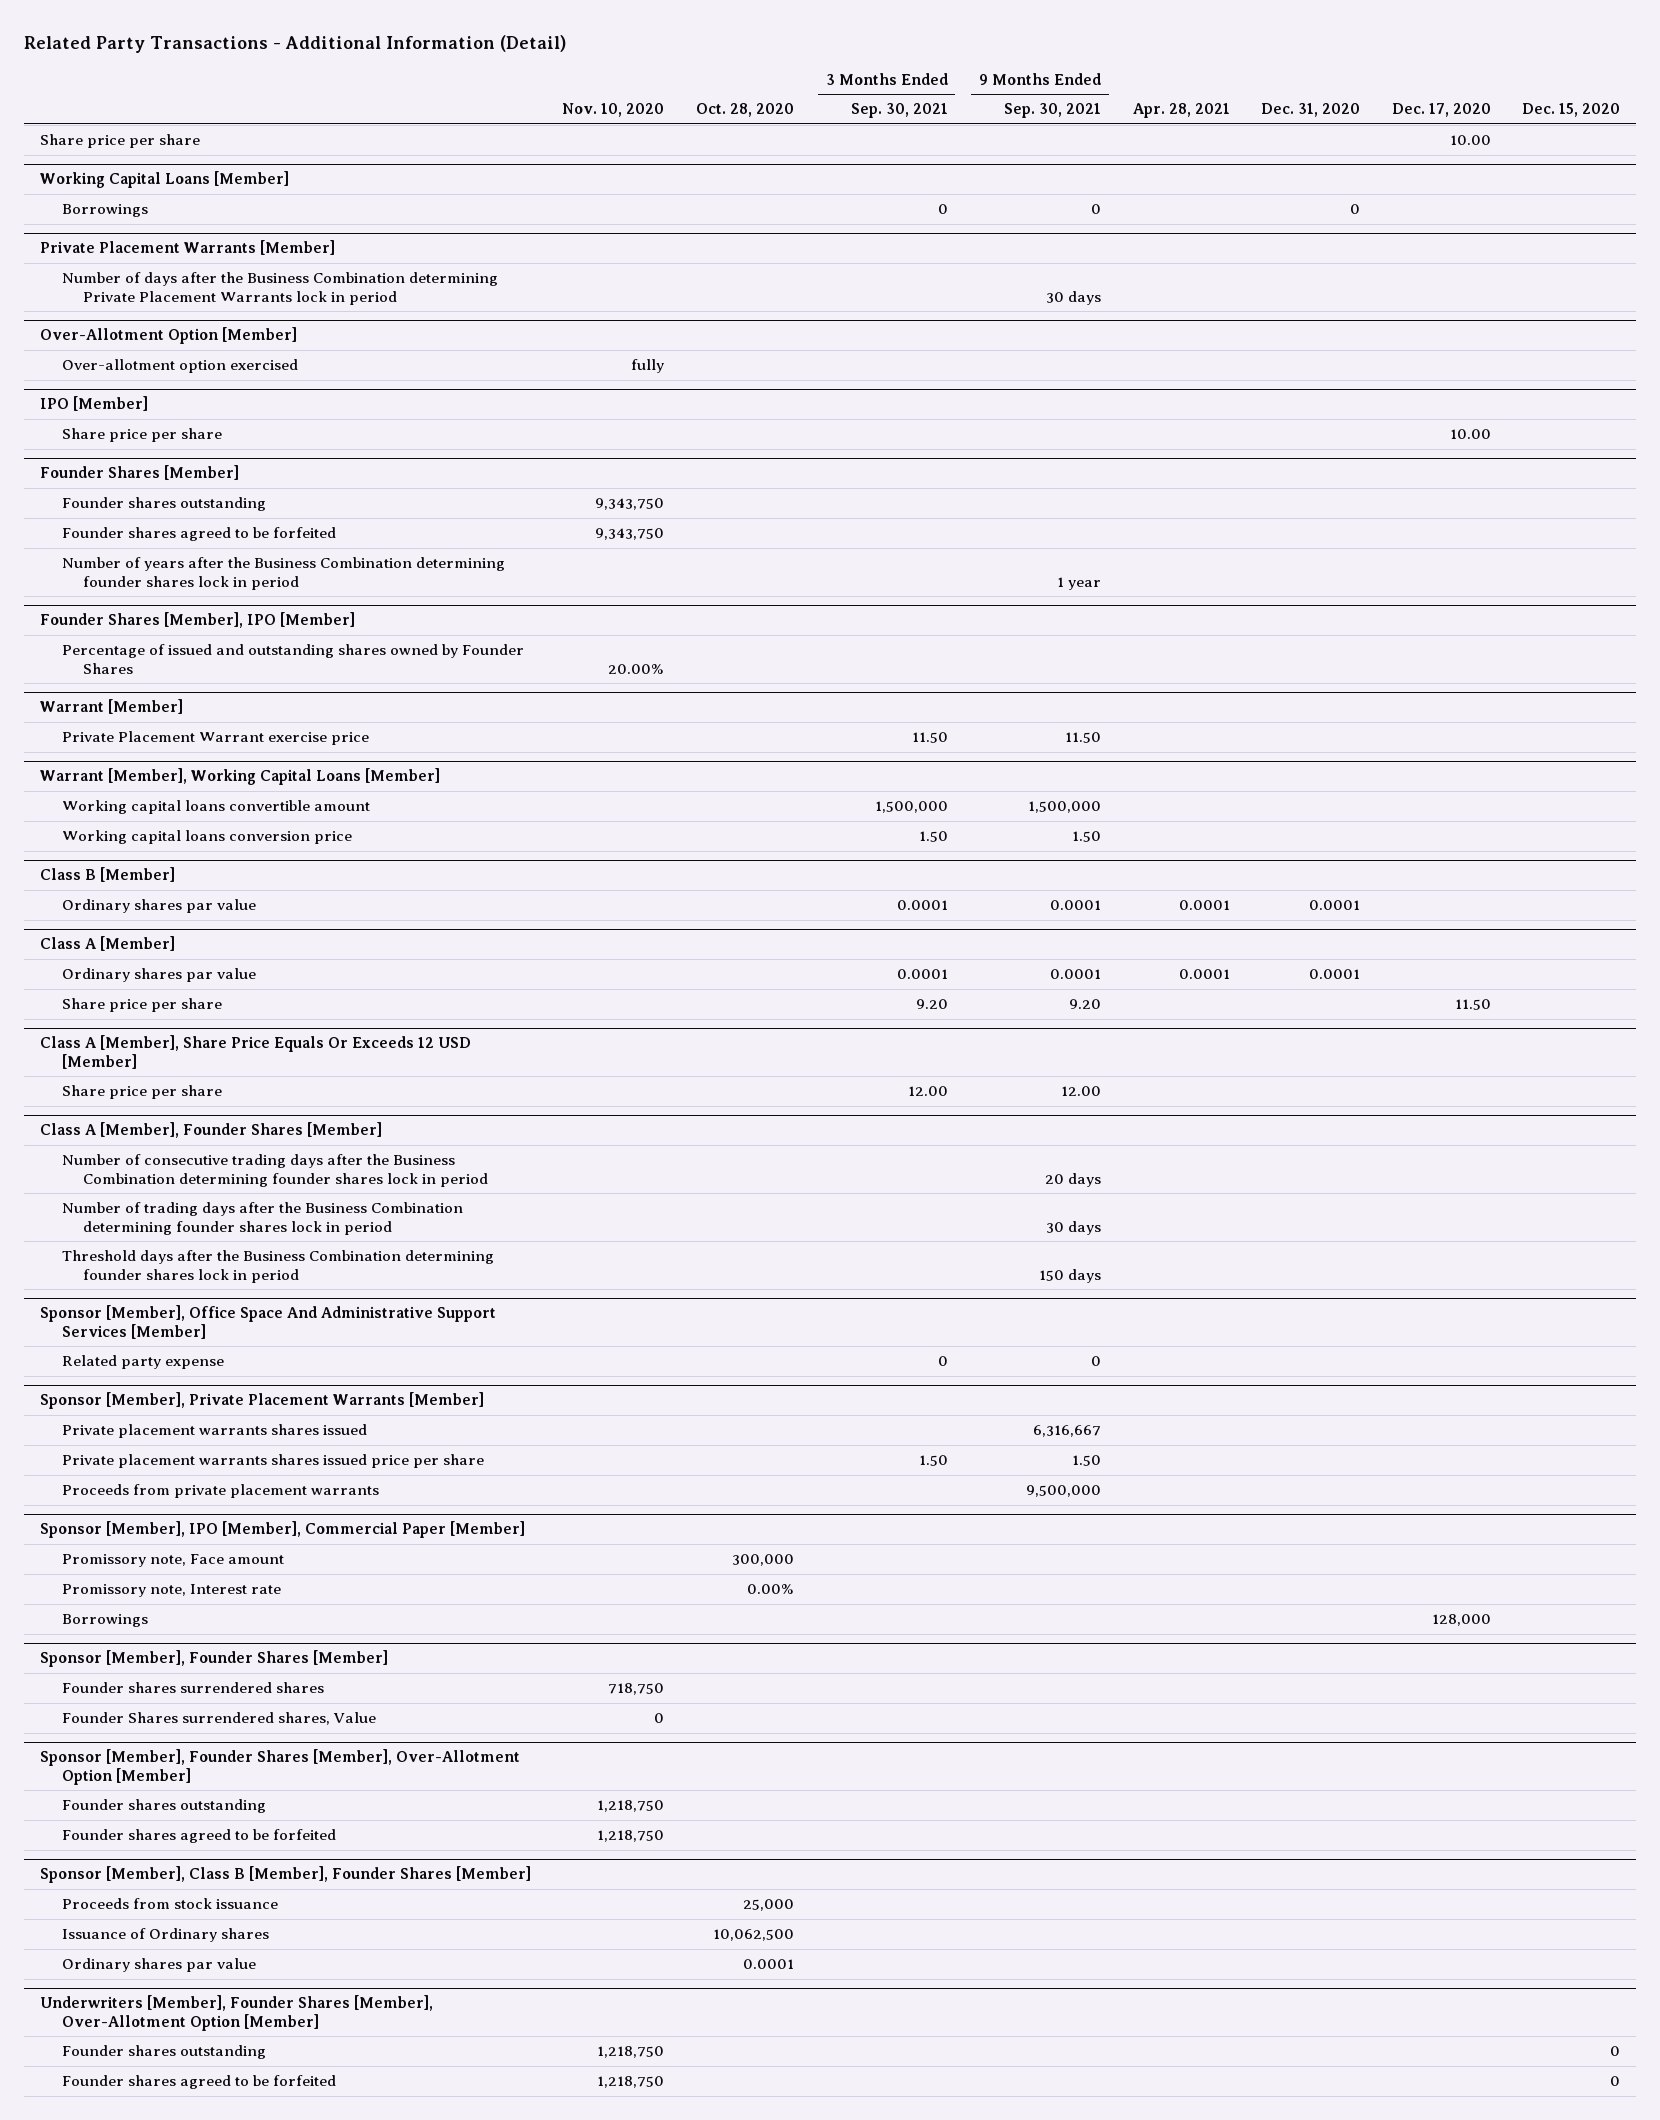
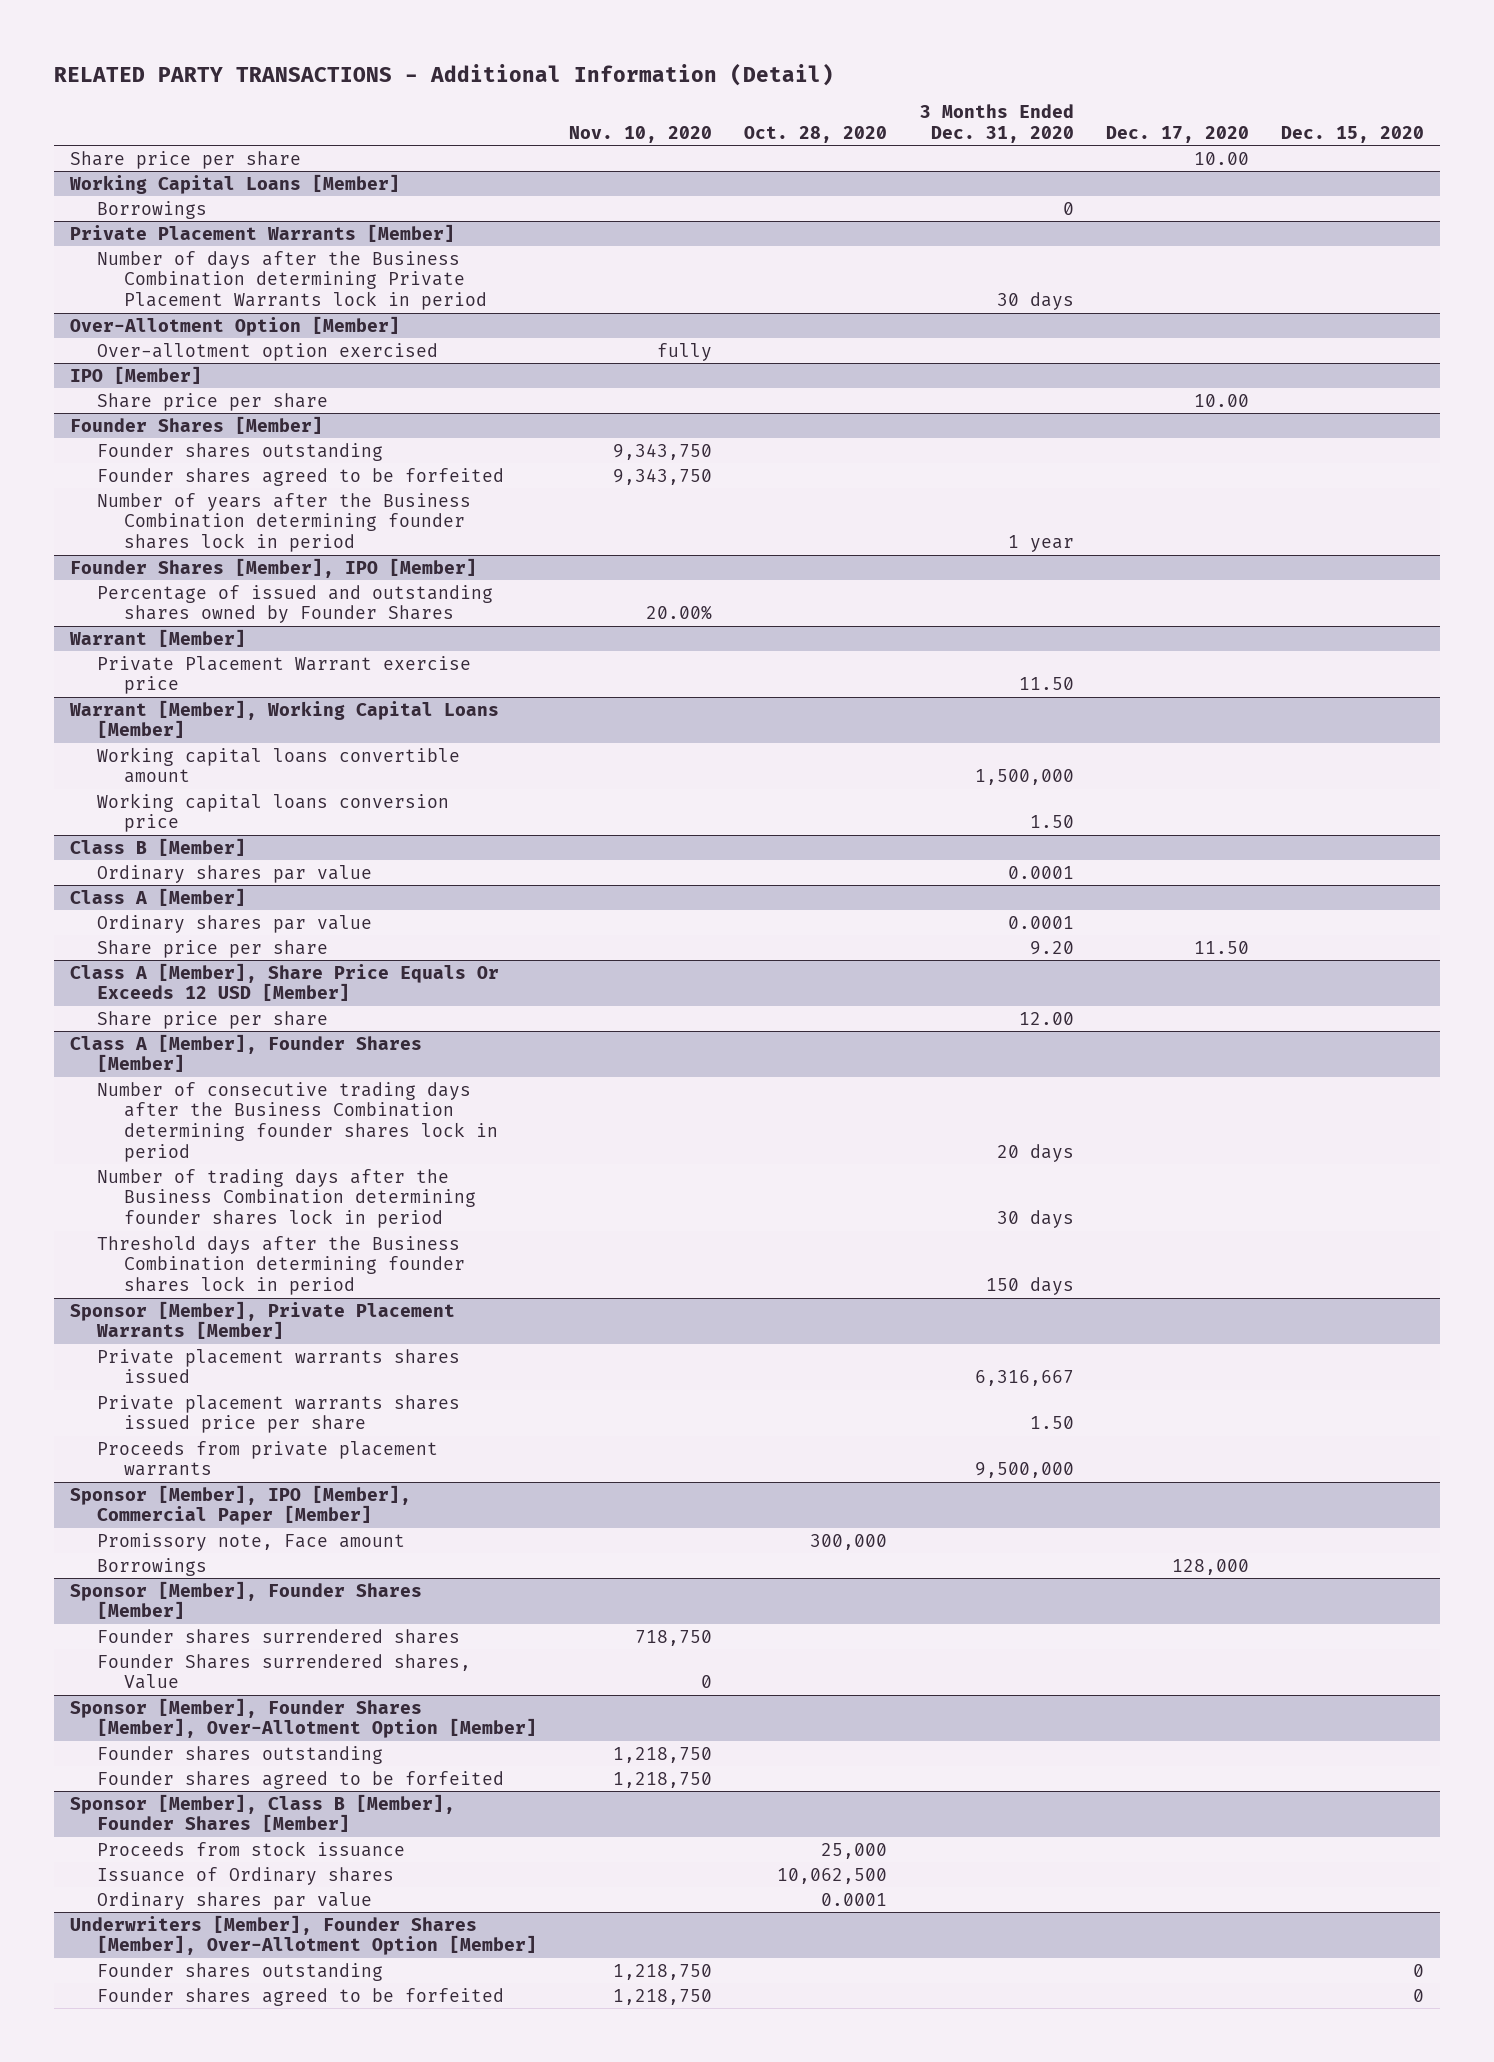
- Related Party Transactions - Additional Information (Detail)
+ RELATED PARTY TRANSACTIONS - Additional Information (Detail)
- | Nov. 10, 2020 | Oct. 28, 2020 | 3 Months Ended Sep. 30, 2021 | 9 Months Ended Sep. 30, 2021 | Apr. 28, 2021 | Dec. 31, 2020 | Dec. 17, 2020 | Dec. 15, 2020
+ | Nov. 10, 2020 | Oct. 28, 2020 | 3 Months Ended Dec. 31, 2020 | Dec. 17, 2020 | Dec. 15, 2020
- Sponsor [Member], Office Space And Administrative Support Services [Member]
- Related party expense | | | 0 | 0 | | | |
@ Sponsor [Member], IPO [Member], Commercial Paper [Member]
- Promissory note, Interest rate | | 0.00% | | | | | |

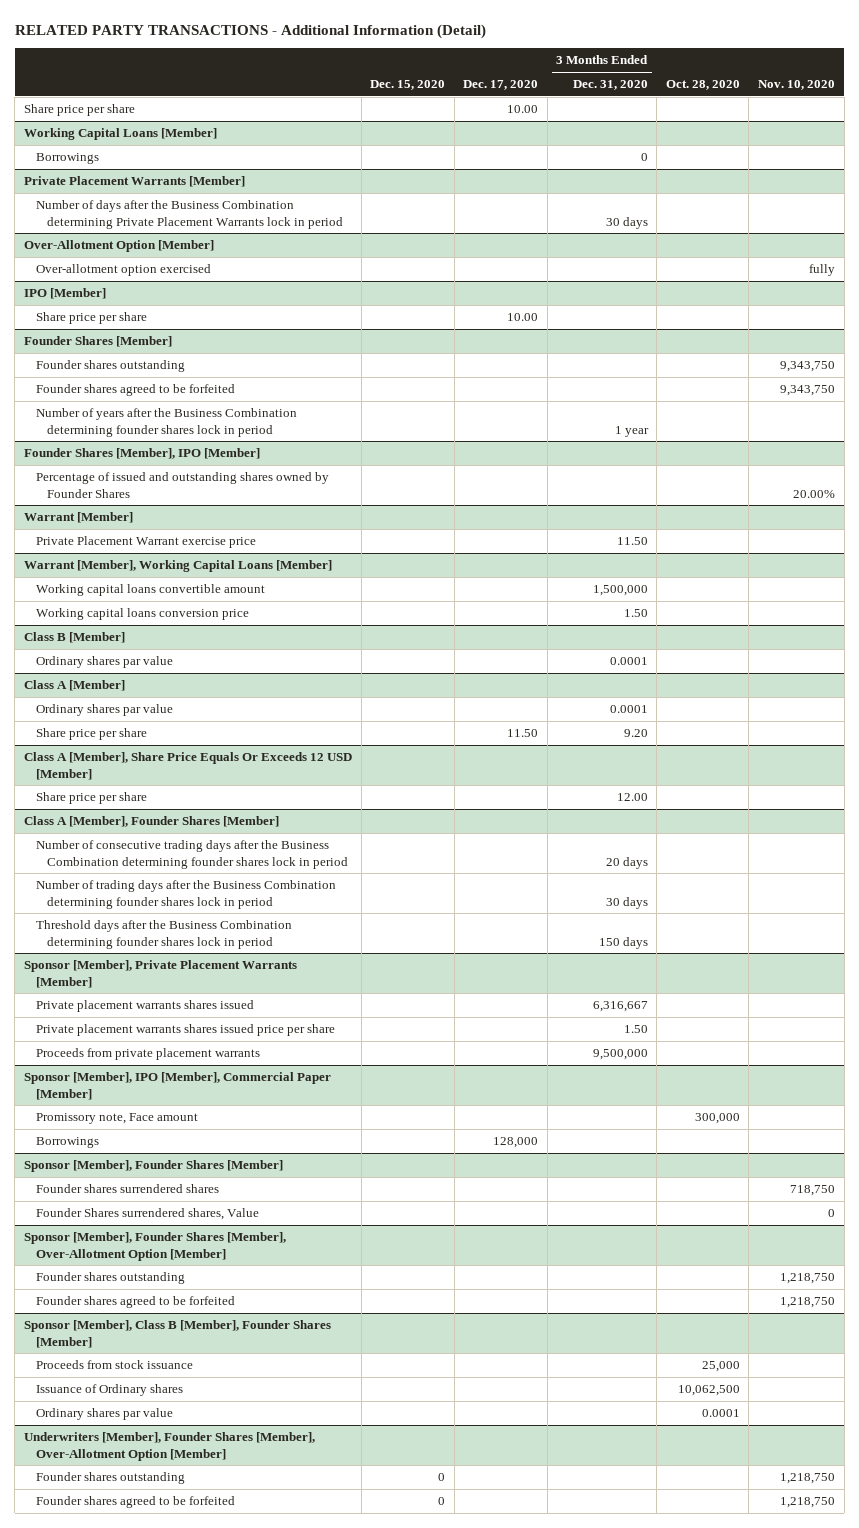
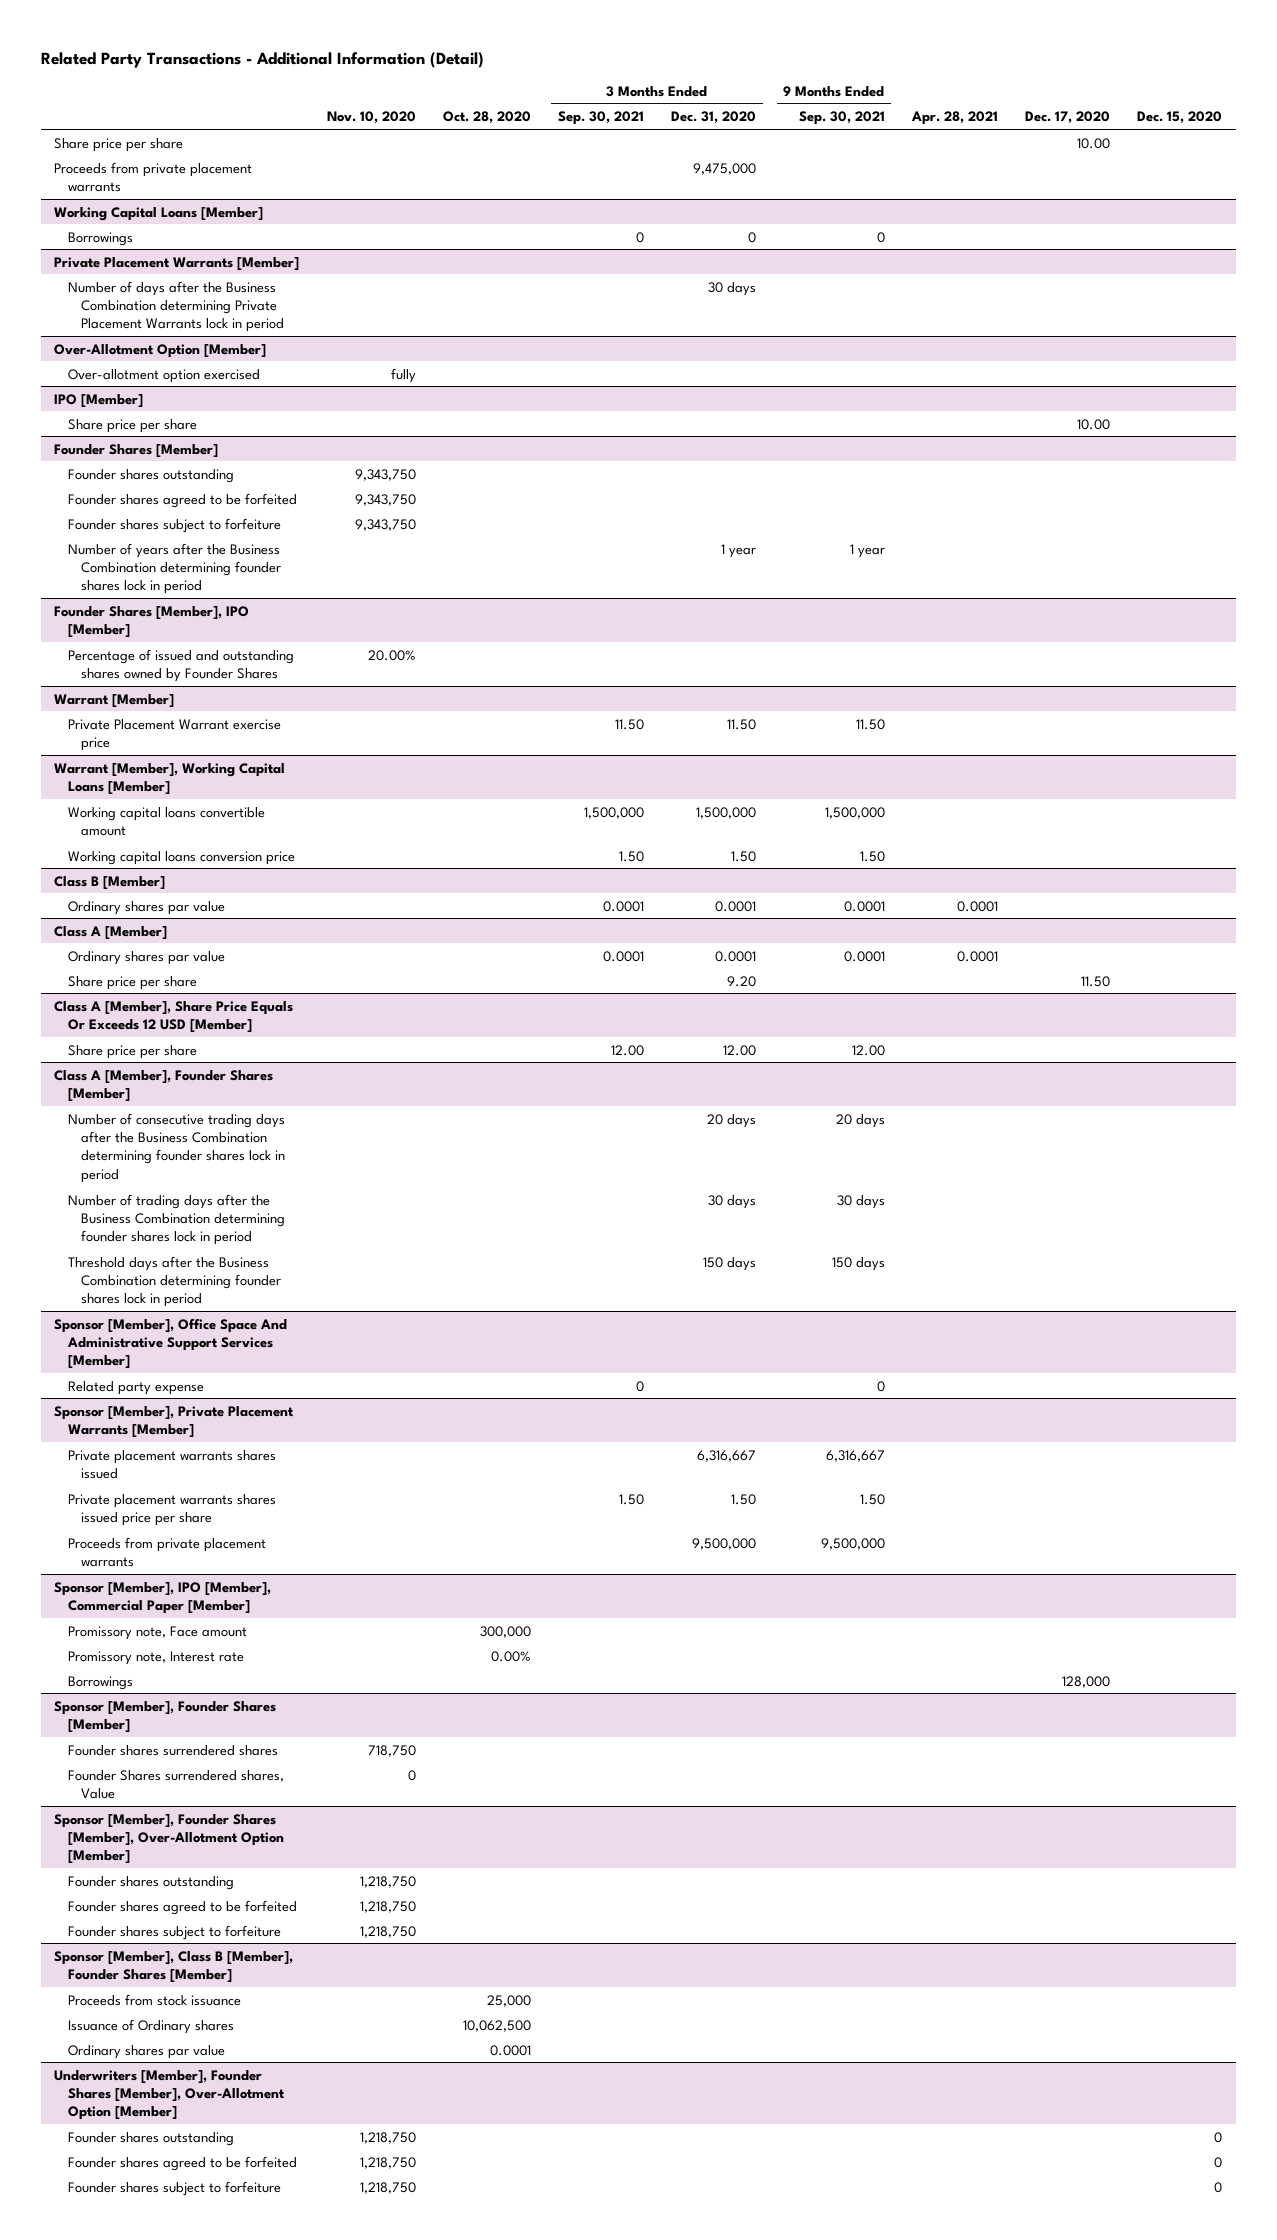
- RELATED PARTY TRANSACTIONS - Additional Information (Detail)
+ Related Party Transactions - Additional Information (Detail)
- | Dec. 15, 2020 | Dec. 17, 2020 | 3 Months Ended Dec. 31, 2020 | Oct. 28, 2020 | Nov. 10, 2020
+ | Nov. 10, 2020 | Oct. 28, 2020 | 3 Months Ended Sep. 30, 2021 | 3 Months Ended Dec. 31, 2020 | 9 Months Ended Sep. 30, 2021 | Apr. 28, 2021 | Dec. 17, 2020 | Dec. 15, 2020
+ Proceeds from private placement warrants | | | | 9,475,000 | | | |
@ Founder Shares [Member]
+ Founder shares subject to forfeiture | 9,343,750 | | | | | | |
+ Sponsor [Member], Office Space And Administrative Support Services [Member]
+ Related party expense | | | 0 | | 0 | | |
@ Sponsor [Member], IPO [Member], Commercial Paper [Member]
+ Promissory note, Interest rate | | 0.00% | | | | | |
@ Sponsor [Member], Founder Shares [Member], Over-Allotment Option [Member]
+ Founder shares subject to forfeiture | 1,218,750 | | | | | | |
@ Underwriters [Member], Founder Shares [Member], Over-Allotment Option [Member]
+ Founder shares subject to forfeiture | 1,218,750 | | | | | | | 0

